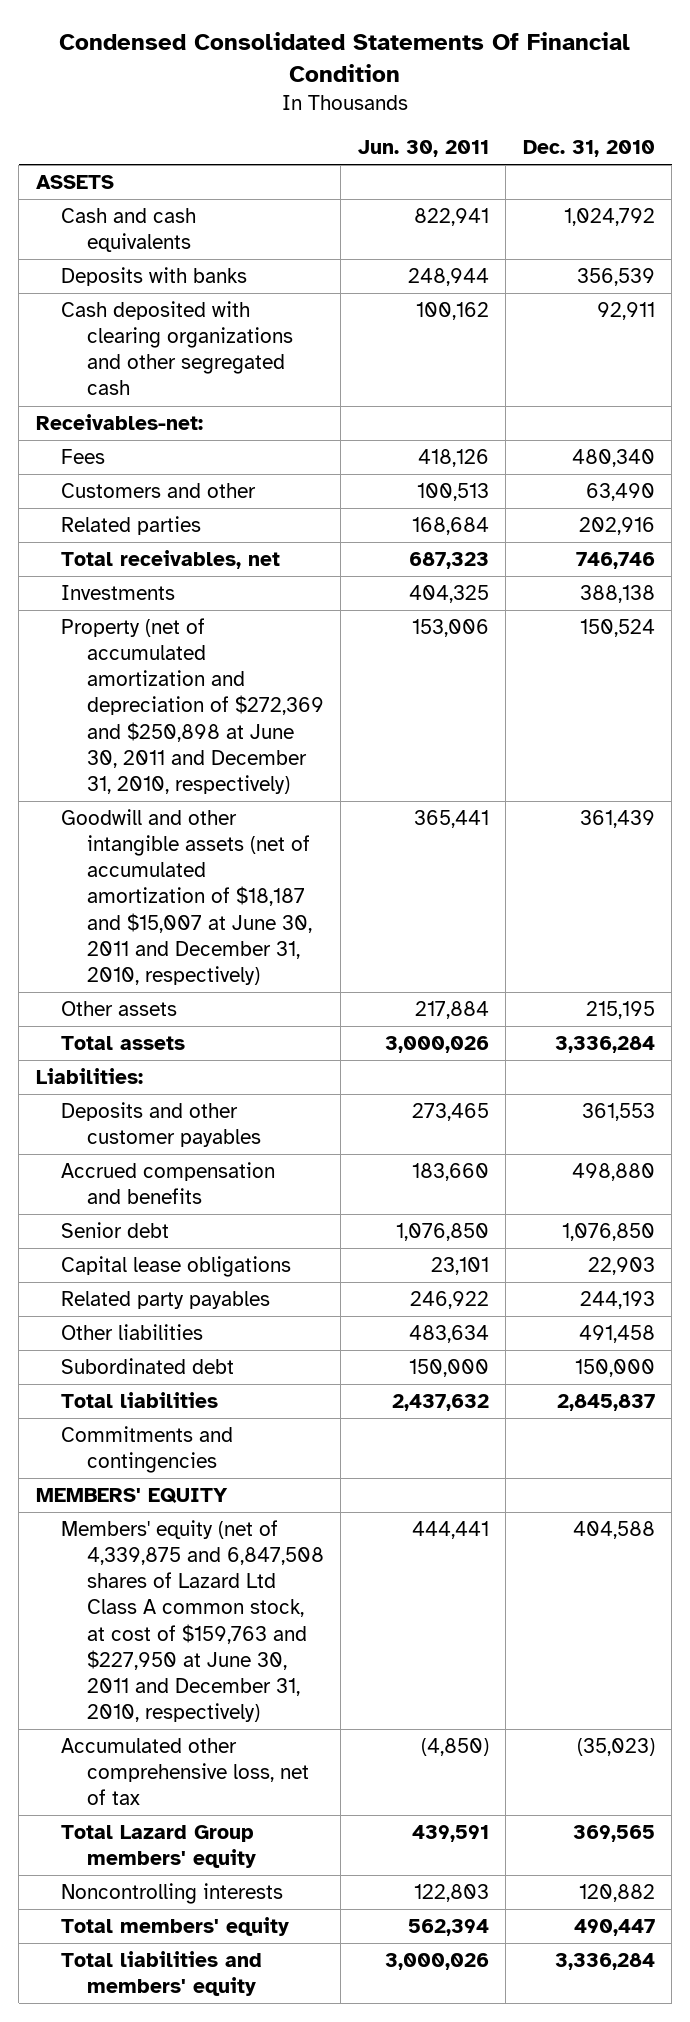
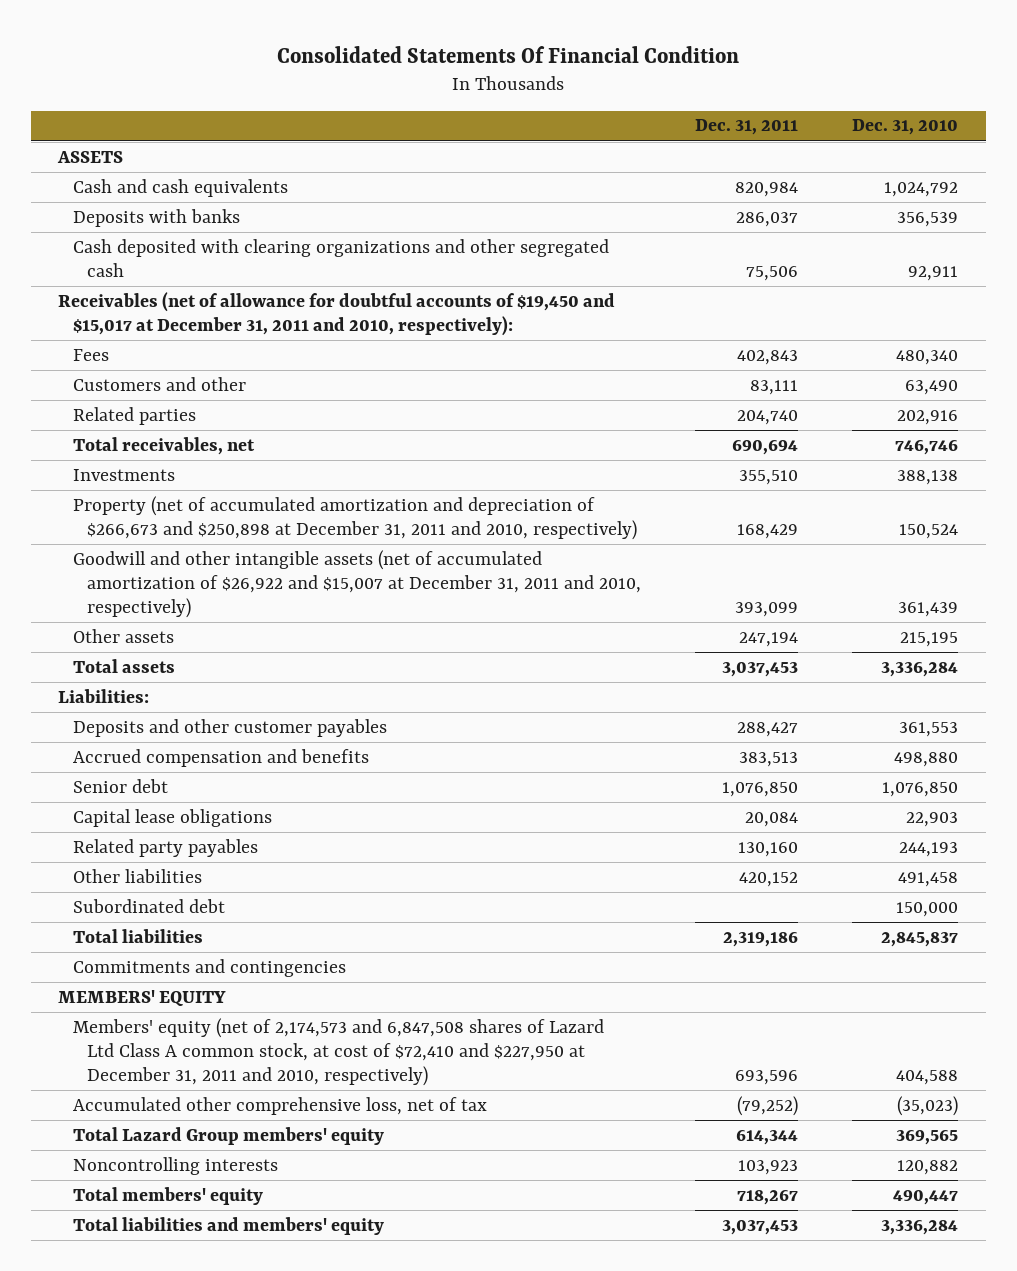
- Condensed Consolidated Statements Of Financial Condition
+ Consolidated Statements Of Financial Condition
- | Jun. 30, 2011 | Dec. 31, 2010
+ | Dec. 31, 2011 | Dec. 31, 2010
- Receivables-net:
+ Receivables (net of allowance for doubtful accounts of $19,450 and $15,017 at December 31, 2011 and 2010, respectively):
- Property (net of accumulated amortization and depreciation of $272,369 and $250,898 at June 30, 2011 and December 31, 2010, respectively) | 153,006 | 150,524
- Goodwill and other intangible assets (net of accumulated amortization of $18,187 and $15,007 at June 30, 2011 and December 31, 2010, respectively) | 365,441 | 361,439
+ Property (net of accumulated amortization and depreciation of $266,673 and $250,898 at December 31, 2011 and 2010, respectively) | 168,429 | 150,524
+ Goodwill and other intangible assets (net of accumulated amortization of $26,922 and $15,007 at December 31, 2011 and 2010, respectively) | 393,099 | 361,439
- Members' equity (net of 4,339,875 and 6,847,508 shares of Lazard Ltd Class A common stock, at cost of $159,763 and $227,950 at June 30, 2011 and December 31, 2010, respectively) | 444,441 | 404,588
+ Members' equity (net of 2,174,573 and 6,847,508 shares of Lazard Ltd Class A common stock, at cost of $72,410 and $227,950 at December 31, 2011 and 2010, respectively) | 693,596 | 404,588

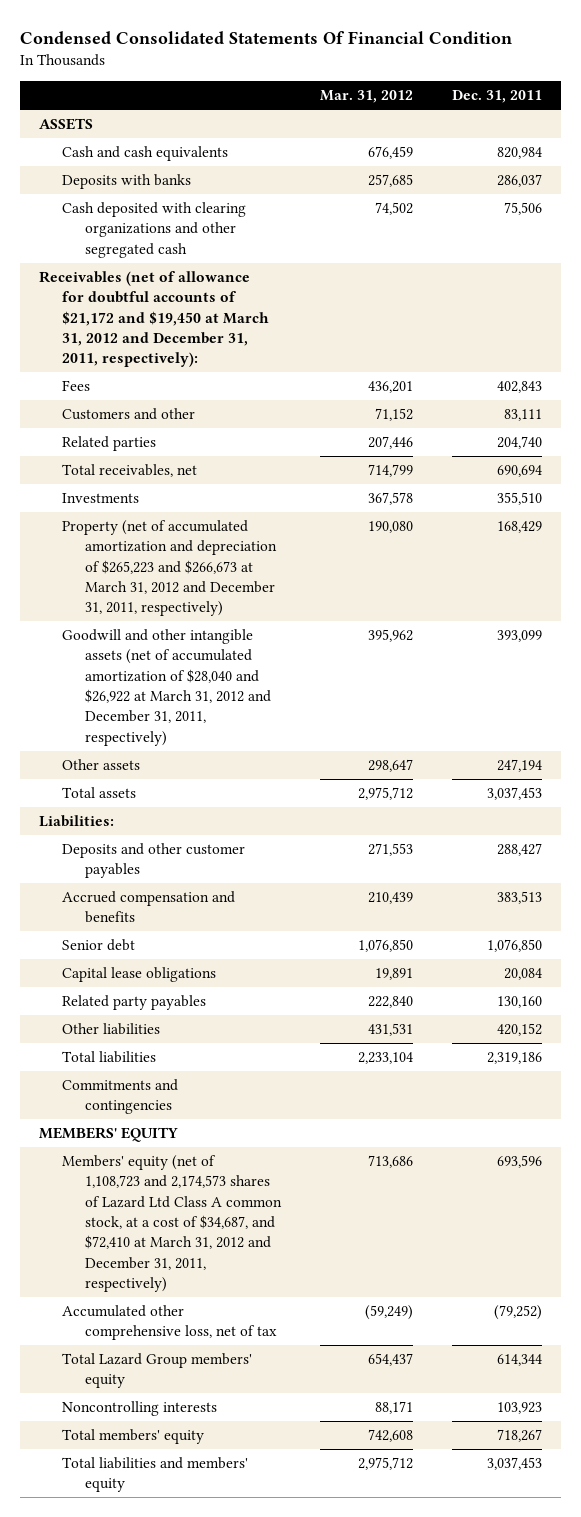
- Consolidated Statements Of Financial Condition
+ Condensed Consolidated Statements Of Financial Condition
- | Dec. 31, 2011 | Dec. 31, 2010
+ | Mar. 31, 2012 | Dec. 31, 2011
- Receivables (net of allowance for doubtful accounts of $19,450 and $15,017 at December 31, 2011 and 2010, respectively):
+ Receivables (net of allowance for doubtful accounts of $21,172 and $19,450 at March 31, 2012 and December 31, 2011, respectively):
- Property (net of accumulated amortization and depreciation of $266,673 and $250,898 at December 31, 2011 and 2010, respectively) | 168,429 | 150,524
- Goodwill and other intangible assets (net of accumulated amortization of $26,922 and $15,007 at December 31, 2011 and 2010, respectively) | 393,099 | 361,439
+ Property (net of accumulated amortization and depreciation of $265,223 and $266,673 at March 31, 2012 and December 31, 2011, respectively) | 190,080 | 168,429
+ Goodwill and other intangible assets (net of accumulated amortization of $28,040 and $26,922 at March 31, 2012 and December 31, 2011, respectively) | 395,962 | 393,099
- Subordinated debt | | 150,000
- Members' equity (net of 2,174,573 and 6,847,508 shares of Lazard Ltd Class A common stock, at cost of $72,410 and $227,950 at December 31, 2011 and 2010, respectively) | 693,596 | 404,588
+ Members' equity (net of 1,108,723 and 2,174,573 shares of Lazard Ltd Class A common stock, at a cost of $34,687, and $72,410 at March 31, 2012 and December 31, 2011, respectively) | 713,686 | 693,596

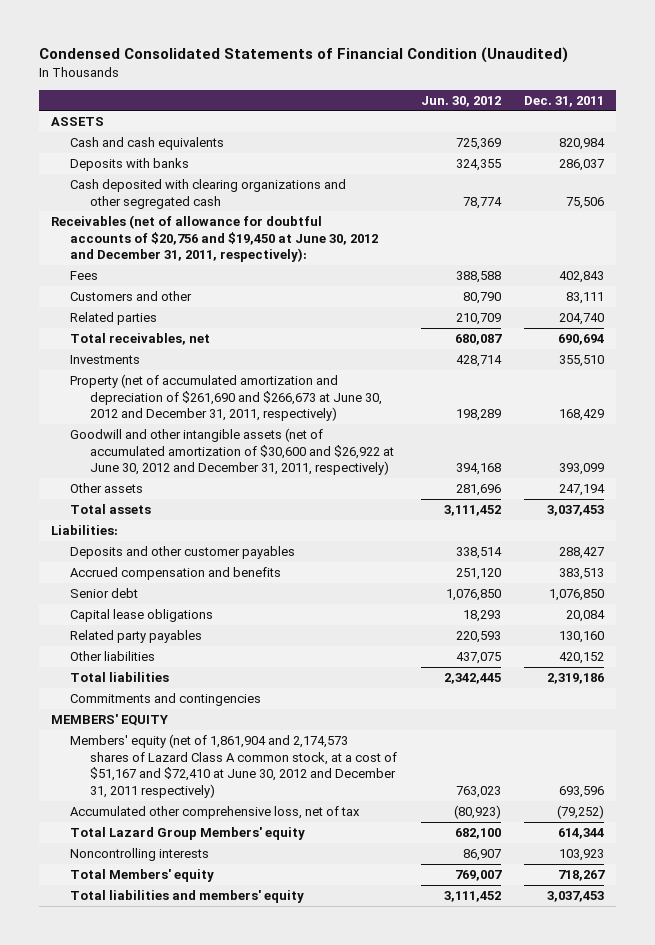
- Condensed Consolidated Statements Of Financial Condition
+ Condensed Consolidated Statements of Financial Condition (Unaudited)
- | Mar. 31, 2012 | Dec. 31, 2011
+ | Jun. 30, 2012 | Dec. 31, 2011
- Receivables (net of allowance for doubtful accounts of $21,172 and $19,450 at March 31, 2012 and December 31, 2011, respectively):
+ Receivables (net of allowance for doubtful accounts of $20,756 and $19,450 at June 30, 2012 and December 31, 2011, respectively):
- Property (net of accumulated amortization and depreciation of $265,223 and $266,673 at March 31, 2012 and December 31, 2011, respectively) | 190,080 | 168,429
- Goodwill and other intangible assets (net of accumulated amortization of $28,040 and $26,922 at March 31, 2012 and December 31, 2011, respectively) | 395,962 | 393,099
+ Property (net of accumulated amortization and depreciation of $261,690 and $266,673 at June 30, 2012 and December 31, 2011, respectively) | 198,289 | 168,429
+ Goodwill and other intangible assets (net of accumulated amortization of $30,600 and $26,922 at June 30, 2012 and December 31, 2011, respectively) | 394,168 | 393,099
- Members' equity (net of 1,108,723 and 2,174,573 shares of Lazard Ltd Class A common stock, at a cost of $34,687, and $72,410 at March 31, 2012 and December 31, 2011, respectively) | 713,686 | 693,596
+ Members' equity (net of 1,861,904 and 2,174,573 shares of Lazard Class A common stock, at a cost of $51,167 and $72,410 at June 30, 2012 and December 31, 2011 respectively) | 763,023 | 693,596
- Total Lazard Group members' equity | 654,437 | 614,344
+ Total Lazard Group Members' equity | 682,100 | 614,344
- Total members' equity | 742,608 | 718,267
+ Total Members' equity | 769,007 | 718,267

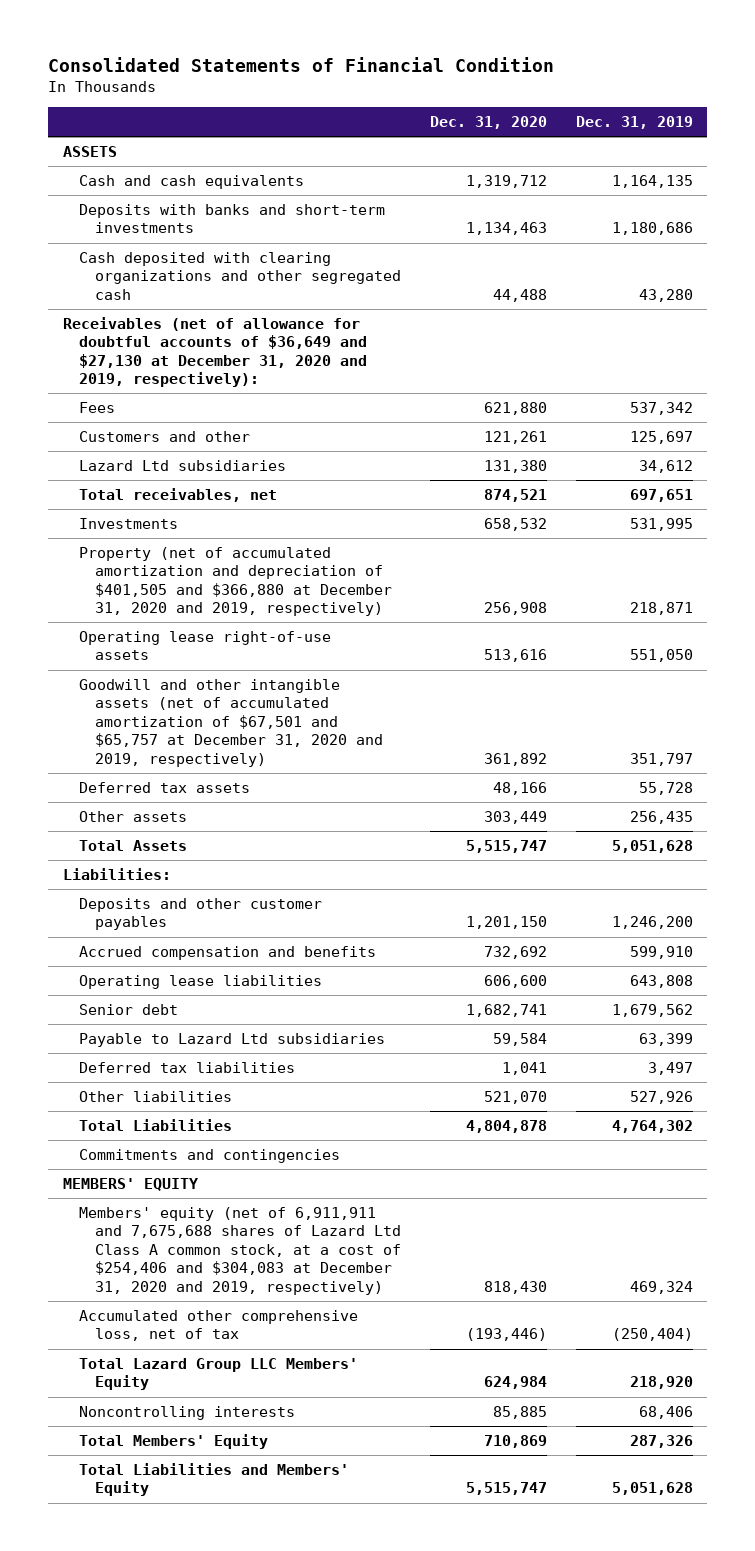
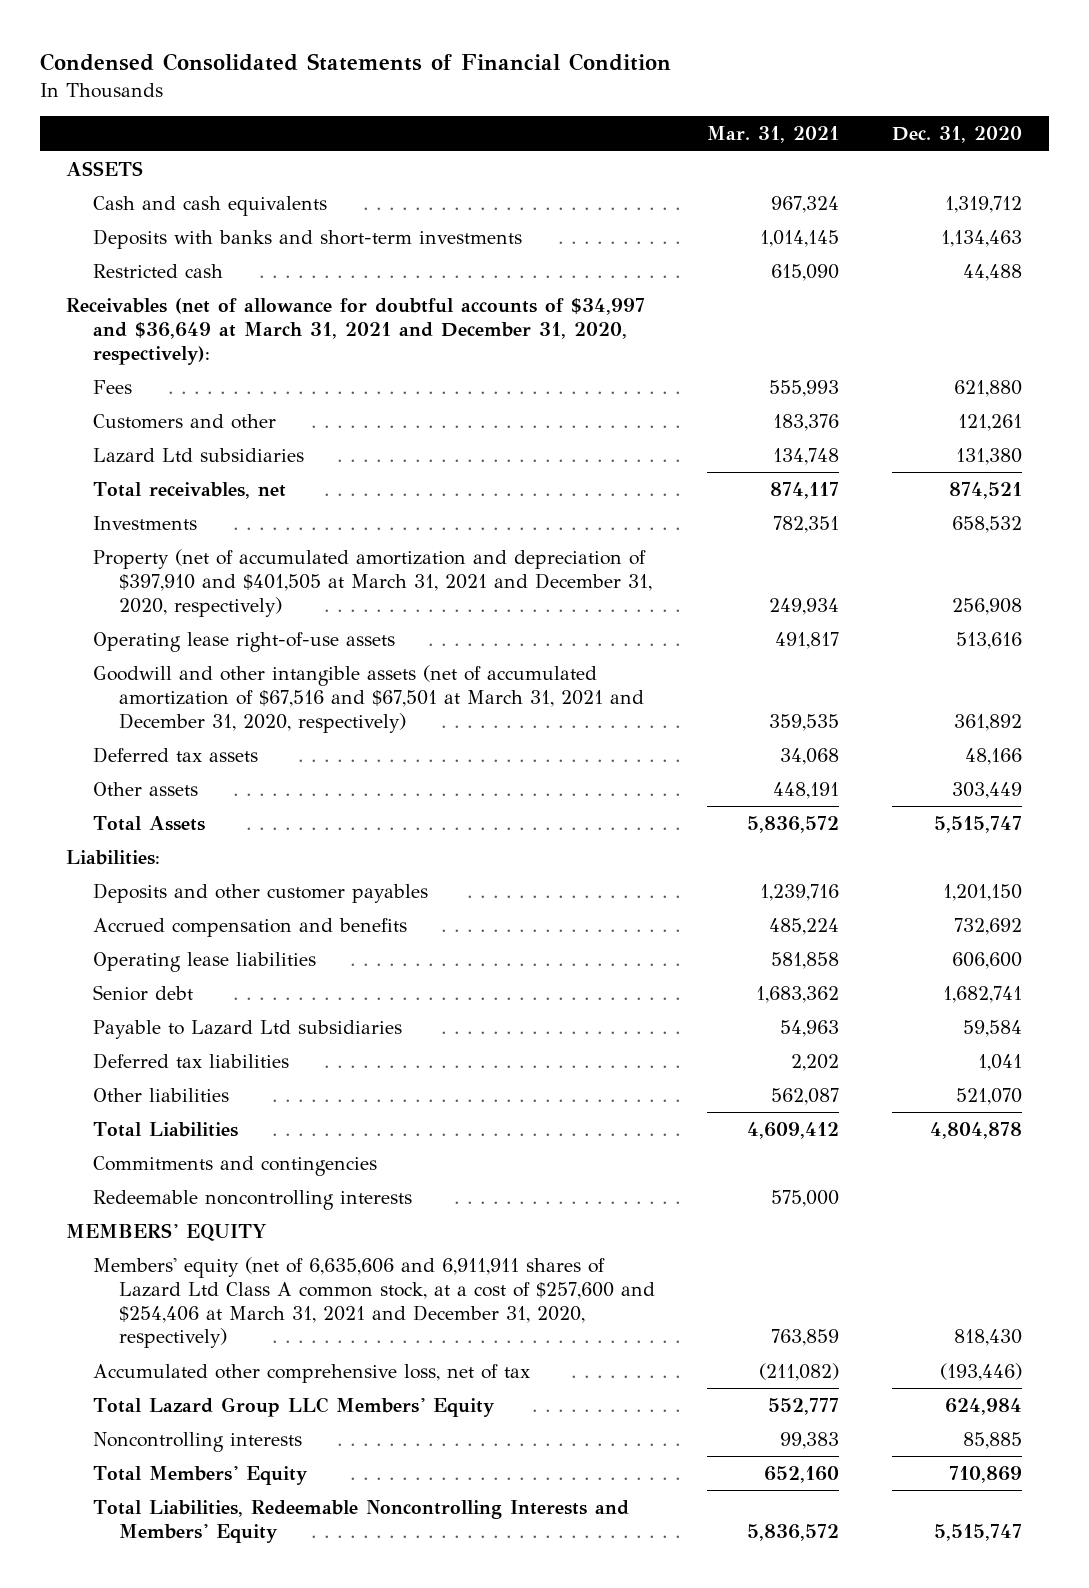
- Consolidated Statements of Financial Condition
+ Condensed Consolidated Statements of Financial Condition
- | Dec. 31, 2020 | Dec. 31, 2019
+ | Mar. 31, 2021 | Dec. 31, 2020
- Cash deposited with clearing organizations and other segregated cash | 44,488 | 43,280
- Receivables (net of allowance for doubtful accounts of $36,649 and $27,130 at December 31, 2020 and 2019, respectively):
+ Restricted cash | 615,090 | 44,488
+ Receivables (net of allowance for doubtful accounts of $34,997 and $36,649 at March 31, 2021 and December 31, 2020, respectively):
- Property (net of accumulated amortization and depreciation of $401,505 and $366,880 at December 31, 2020 and 2019, respectively) | 256,908 | 218,871
+ Property (net of accumulated amortization and depreciation of $397,910 and $401,505 at March 31, 2021 and December 31, 2020, respectively) | 249,934 | 256,908
- Goodwill and other intangible assets (net of accumulated amortization of $67,501 and $65,757 at December 31, 2020 and 2019, respectively) | 361,892 | 351,797
+ Goodwill and other intangible assets (net of accumulated amortization of $67,516 and $67,501 at March 31, 2021 and December 31, 2020, respectively) | 359,535 | 361,892
+ Redeemable noncontrolling interests | 575,000 |
- Members' equity (net of 6,911,911 and 7,675,688 shares of Lazard Ltd Class A common stock, at a cost of $254,406 and $304,083 at December 31, 2020 and 2019, respectively) | 818,430 | 469,324
+ Members' equity (net of 6,635,606 and 6,911,911 shares of Lazard Ltd Class A common stock, at a cost of $257,600 and $254,406 at March 31, 2021 and December 31, 2020, respectively) | 763,859 | 818,430
- Total Liabilities and Members' Equity | 5,515,747 | 5,051,628
+ Total Liabilities, Redeemable Noncontrolling Interests and Members' Equity | 5,836,572 | 5,515,747

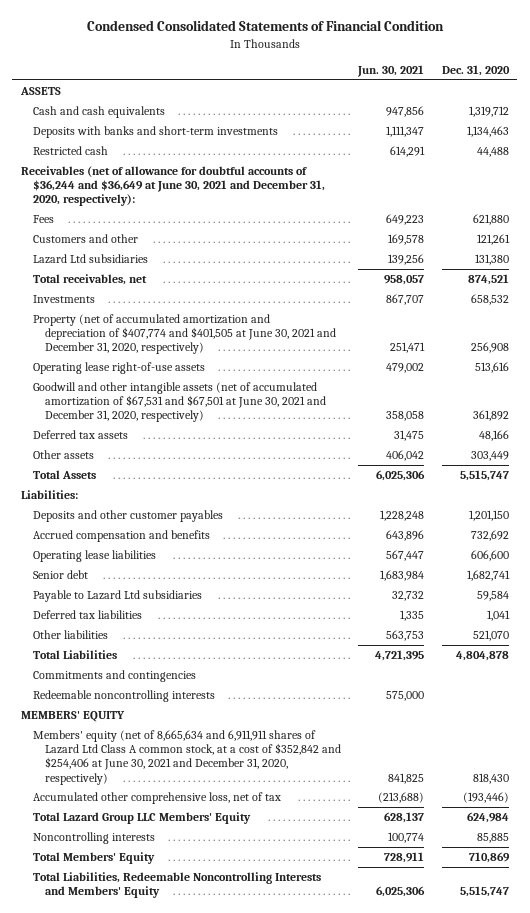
- | Mar. 31, 2021 | Dec. 31, 2020
+ | Jun. 30, 2021 | Dec. 31, 2020
- Receivables (net of allowance for doubtful accounts of $34,997 and $36,649 at March 31, 2021 and December 31, 2020, respectively):
+ Receivables (net of allowance for doubtful accounts of $36,244 and $36,649 at June 30, 2021 and December 31, 2020, respectively):
- Property (net of accumulated amortization and depreciation of $397,910 and $401,505 at March 31, 2021 and December 31, 2020, respectively) | 249,934 | 256,908
+ Property (net of accumulated amortization and depreciation of $407,774 and $401,505 at June 30, 2021 and December 31, 2020, respectively) | 251,471 | 256,908
- Goodwill and other intangible assets (net of accumulated amortization of $67,516 and $67,501 at March 31, 2021 and December 31, 2020, respectively) | 359,535 | 361,892
+ Goodwill and other intangible assets (net of accumulated amortization of $67,531 and $67,501 at June 30, 2021 and December 31, 2020, respectively) | 358,058 | 361,892
- Members' equity (net of 6,635,606 and 6,911,911 shares of Lazard Ltd Class A common stock, at a cost of $257,600 and $254,406 at March 31, 2021 and December 31, 2020, respectively) | 763,859 | 818,430
+ Members' equity (net of 8,665,634 and 6,911,911 shares of Lazard Ltd Class A common stock, at a cost of $352,842 and $254,406 at June 30, 2021 and December 31, 2020, respectively) | 841,825 | 818,430

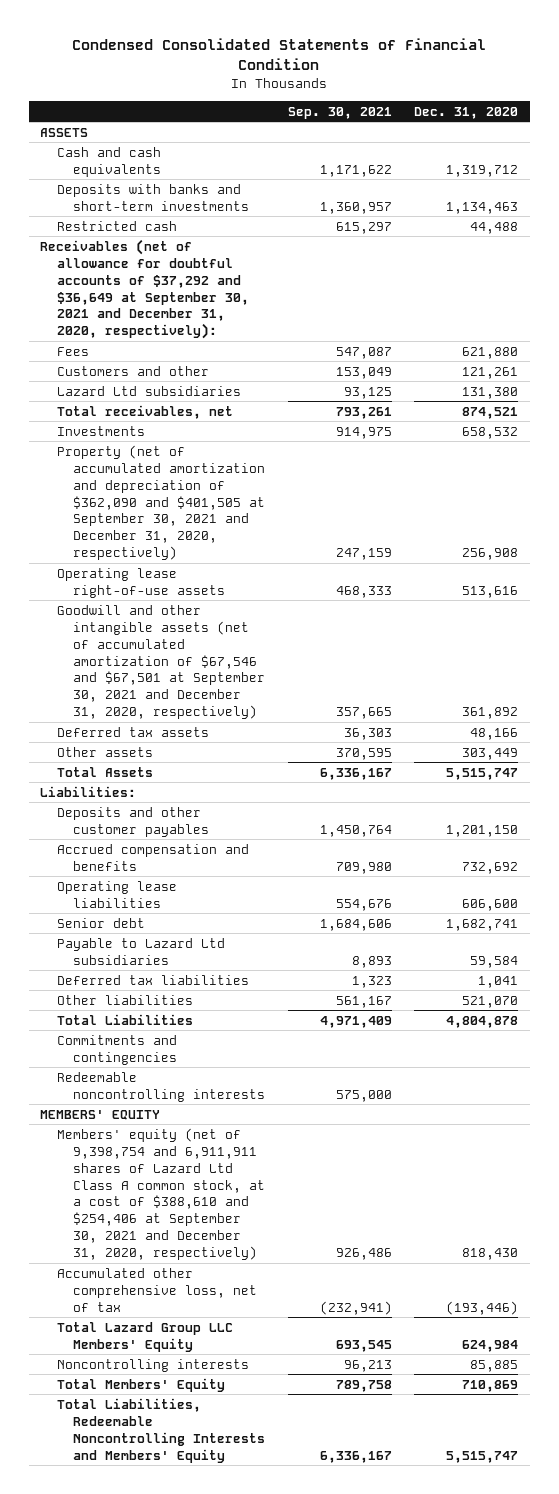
- | Jun. 30, 2021 | Dec. 31, 2020
+ | Sep. 30, 2021 | Dec. 31, 2020
- Receivables (net of allowance for doubtful accounts of $36,244 and $36,649 at June 30, 2021 and December 31, 2020, respectively):
+ Receivables (net of allowance for doubtful accounts of $37,292 and $36,649 at September 30, 2021 and December 31, 2020, respectively):
- Property (net of accumulated amortization and depreciation of $407,774 and $401,505 at June 30, 2021 and December 31, 2020, respectively) | 251,471 | 256,908
+ Property (net of accumulated amortization and depreciation of $362,090 and $401,505 at September 30, 2021 and December 31, 2020, respectively) | 247,159 | 256,908
- Goodwill and other intangible assets (net of accumulated amortization of $67,531 and $67,501 at June 30, 2021 and December 31, 2020, respectively) | 358,058 | 361,892
+ Goodwill and other intangible assets (net of accumulated amortization of $67,546 and $67,501 at September 30, 2021 and December 31, 2020, respectively) | 357,665 | 361,892
- Members' equity (net of 8,665,634 and 6,911,911 shares of Lazard Ltd Class A common stock, at a cost of $352,842 and $254,406 at June 30, 2021 and December 31, 2020, respectively) | 841,825 | 818,430
+ Members' equity (net of 9,398,754 and 6,911,911 shares of Lazard Ltd Class A common stock, at a cost of $388,610 and $254,406 at September 30, 2021 and December 31, 2020, respectively) | 926,486 | 818,430

